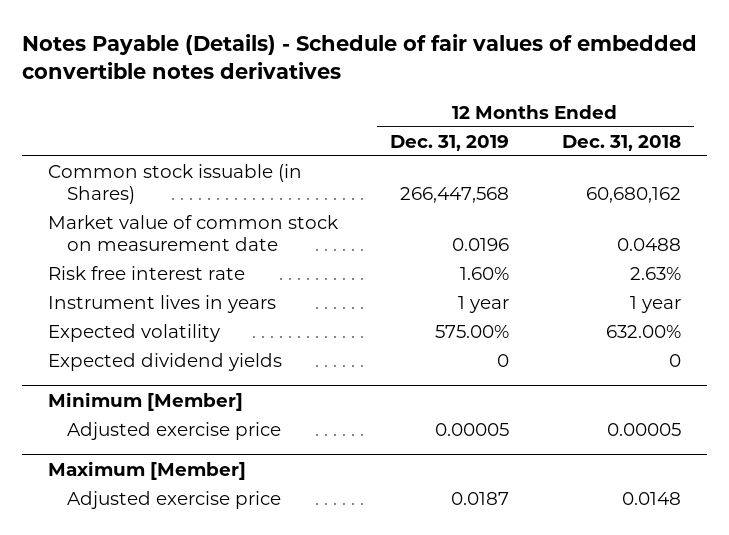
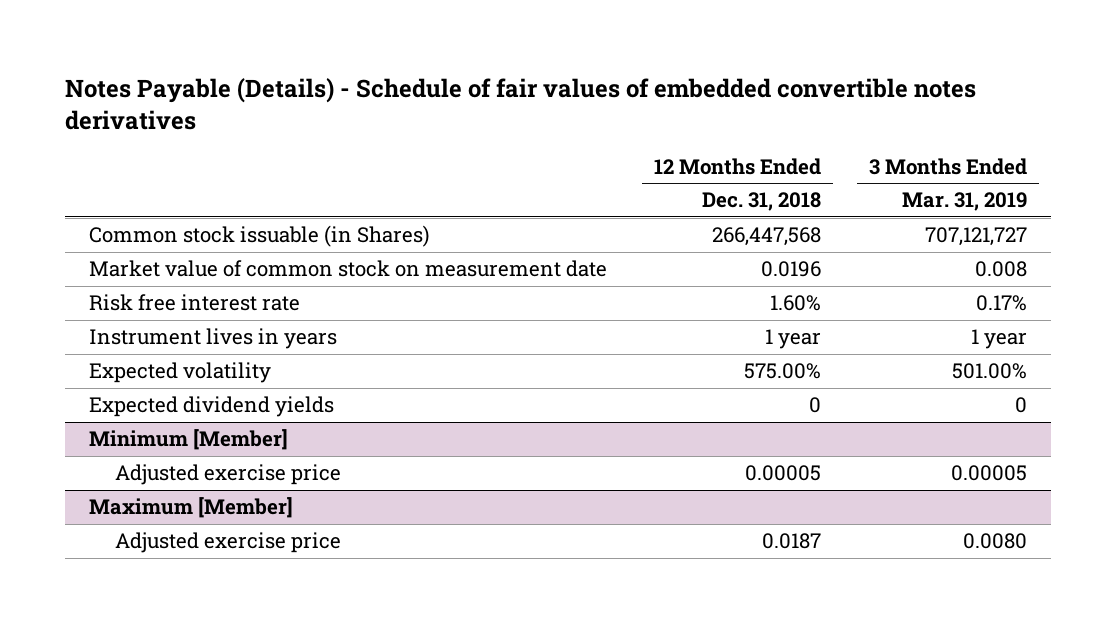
- | 12 Months Ended Dec. 31, 2019 | 12 Months Ended Dec. 31, 2018
+ | 12 Months Ended Dec. 31, 2018 | 3 Months Ended Mar. 31, 2019
- Common stock issuable (in Shares) | 266,447,568 | 60,680,162
- Market value of common stock on measurement date | 0.0196 | 0.0488
- Risk free interest rate | 1.60% | 2.63%
+ Common stock issuable (in Shares) | 266,447,568 | 707,121,727
+ Market value of common stock on measurement date | 0.0196 | 0.008
+ Risk free interest rate | 1.60% | 0.17%
- Expected volatility | 575.00% | 632.00%
+ Expected volatility | 575.00% | 501.00%
@ Maximum [Member]
- Adjusted exercise price | 0.0187 | 0.0148
+ Adjusted exercise price | 0.0187 | 0.0080

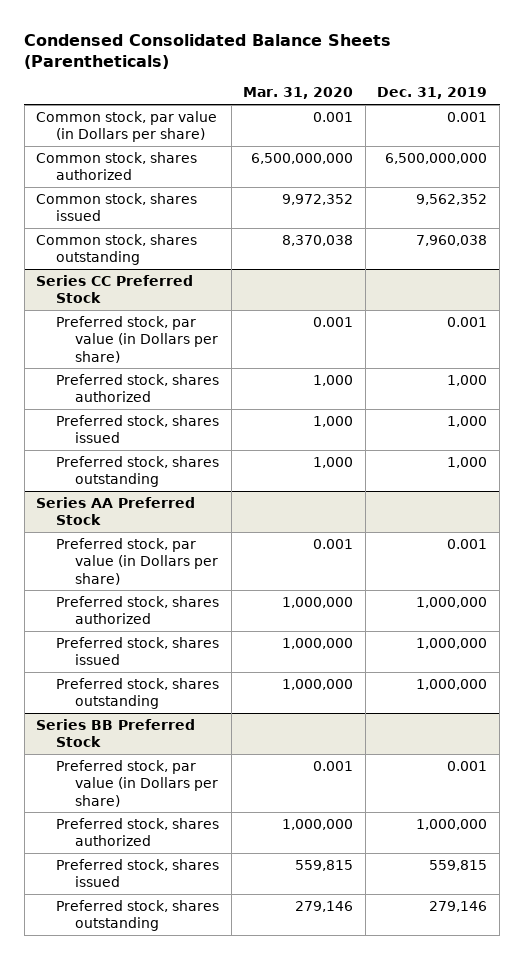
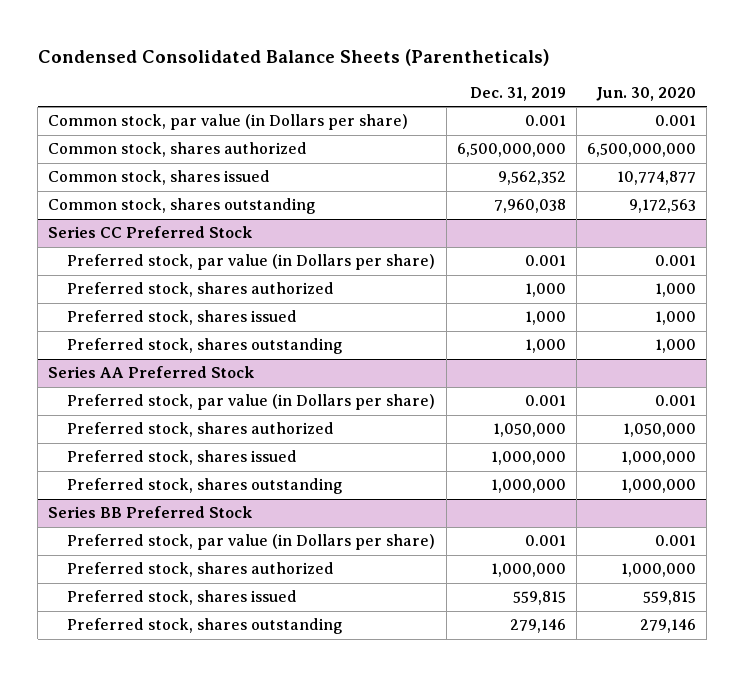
- | Mar. 31, 2020 | Dec. 31, 2019
+ | Dec. 31, 2019 | Jun. 30, 2020
@ Series AA Preferred Stock
- Preferred stock, shares authorized | 1,000,000 | 1,000,000
+ Preferred stock, shares authorized | 1,050,000 | 1,050,000

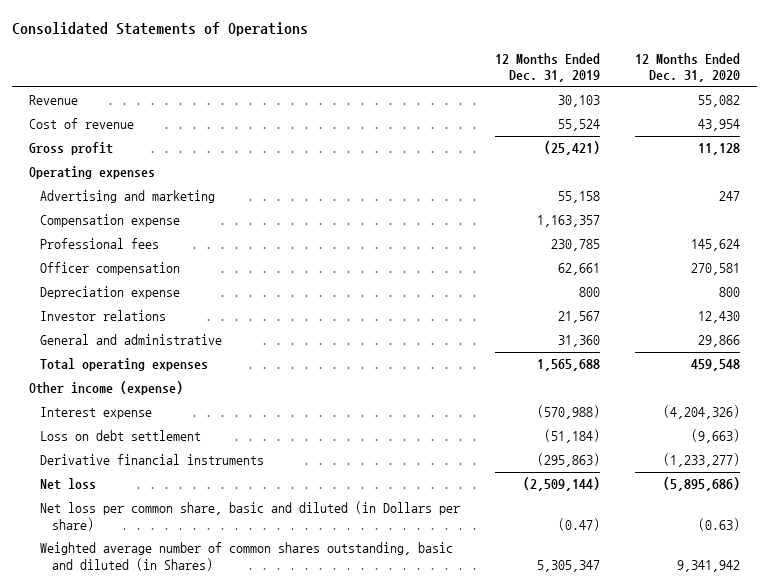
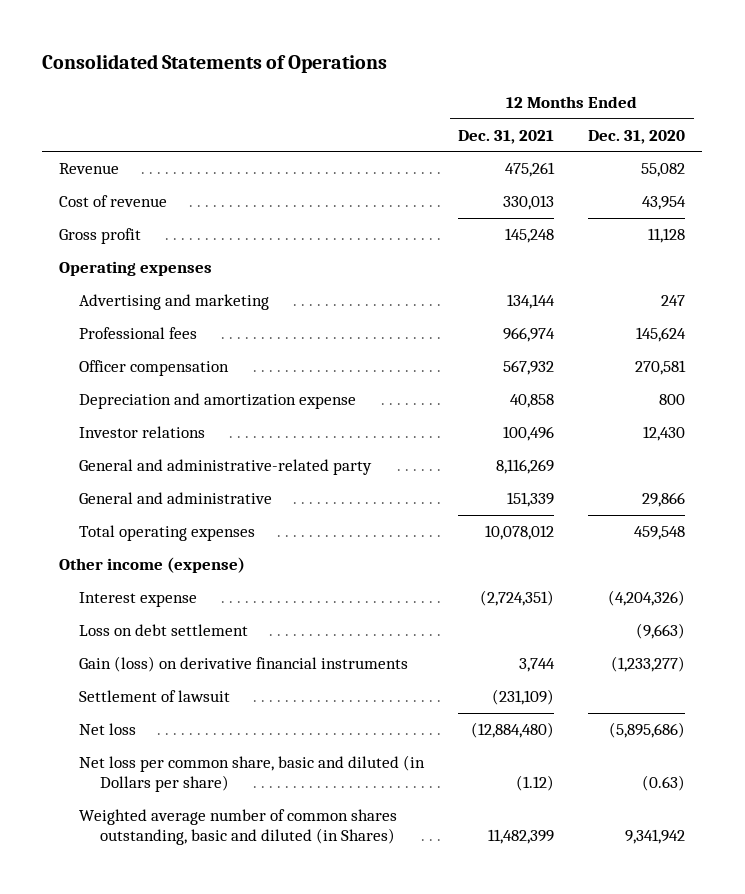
- | 12 Months Ended Dec. 31, 2019 | 12 Months Ended Dec. 31, 2020
+ | 12 Months Ended Dec. 31, 2021 | 12 Months Ended Dec. 31, 2020
- Compensation expense | 1,163,357 |
- Depreciation expense | 800 | 800
+ Depreciation and amortization expense | 40,858 | 800
+ General and administrative-related party | 8,116,269 |
- Derivative financial instruments | (295,863) | (1,233,277)
+ Gain (loss) on derivative financial instruments | 3,744 | (1,233,277)
+ Settlement of lawsuit | (231,109) |

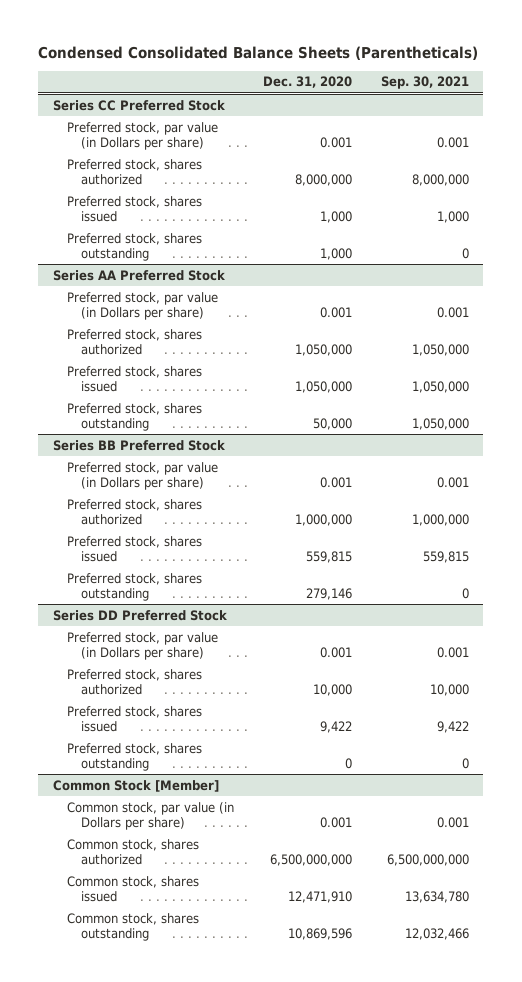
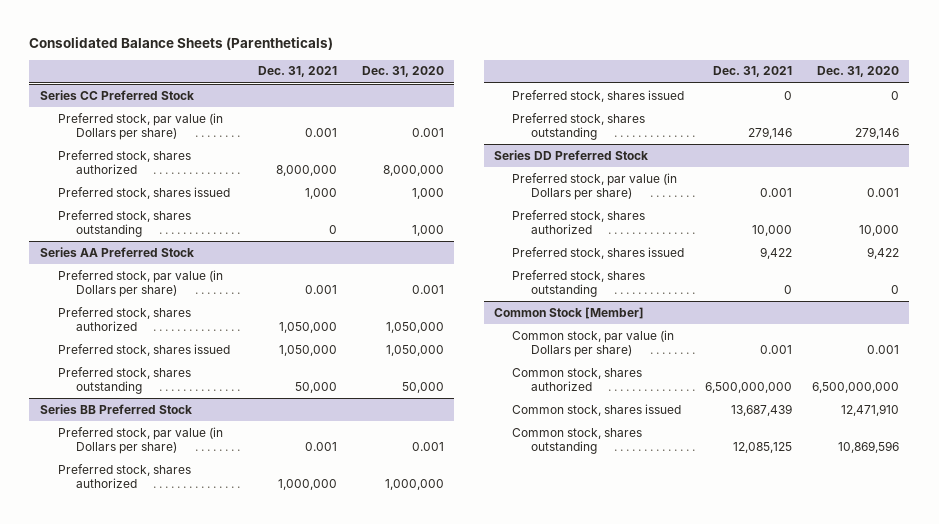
- Condensed Consolidated Balance Sheets (Parentheticals)
+ Consolidated Balance Sheets (Parentheticals)
- | Dec. 31, 2020 | Sep. 30, 2021
+ | Dec. 31, 2021 | Dec. 31, 2020
@ Series BB Preferred Stock
- Preferred stock, shares issued | 559,815 | 559,815
+ Preferred stock, shares issued | 0 | 0

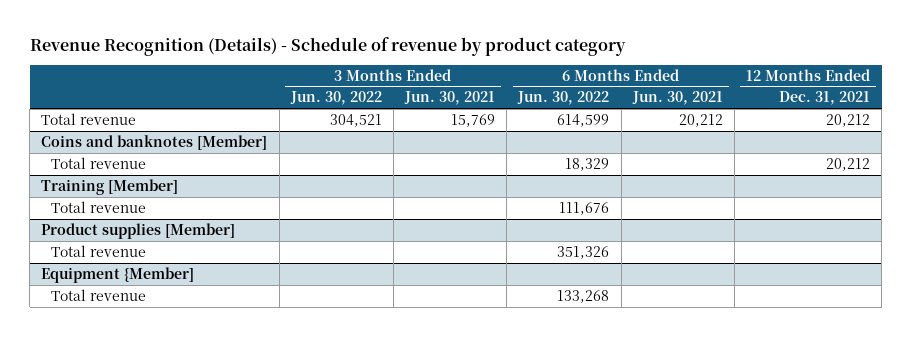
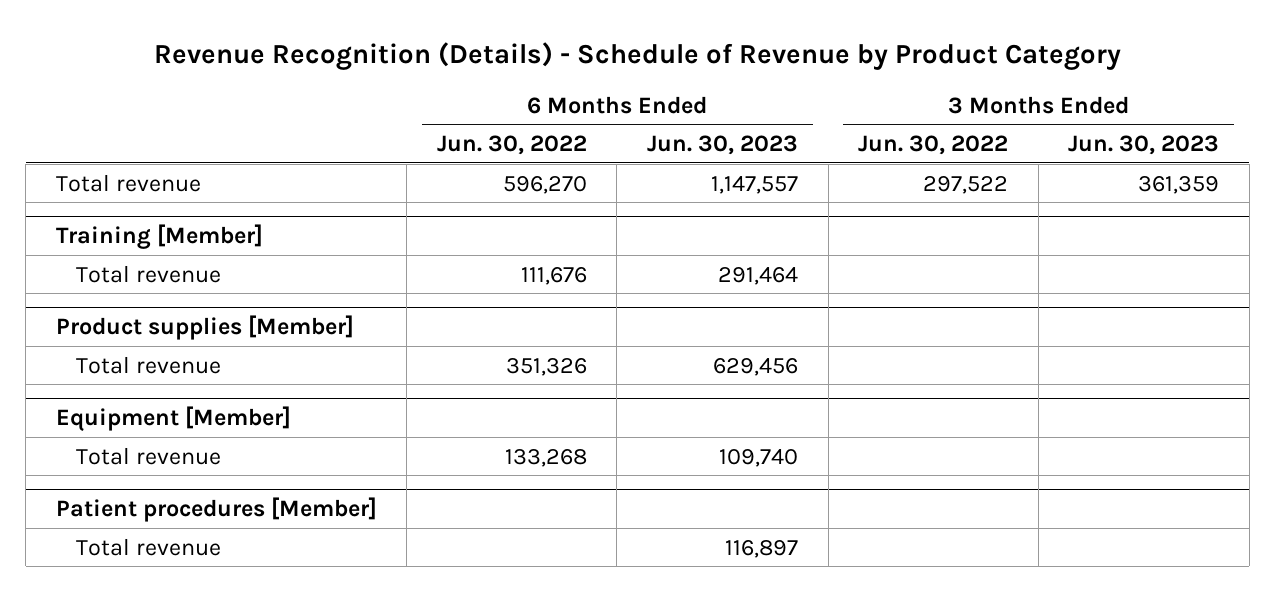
- Revenue Recognition (Details) - Schedule of revenue by product category
+ Revenue Recognition (Details) - Schedule of Revenue by Product Category
- | 3 Months Ended Jun. 30, 2022 | 3 Months Ended Jun. 30, 2021 | 6 Months Ended Jun. 30, 2022 | 6 Months Ended Jun. 30, 2021 | 12 Months Ended Dec. 31, 2021
+ | 6 Months Ended Jun. 30, 2022 | 6 Months Ended Jun. 30, 2023 | 3 Months Ended Jun. 30, 2022 | 3 Months Ended Jun. 30, 2023
- Total revenue | 304,521 | 15,769 | 614,599 | 20,212 | 20,212
- Coins and banknotes [Member]
- Total revenue | | | 18,329 | | 20,212
+ Total revenue | 596,270 | 1,147,557 | 297,522 | 361,359
- Equipment {Member]
+ Equipment [Member]
+ Patient procedures [Member]
+ Total revenue | | 116,897 | |

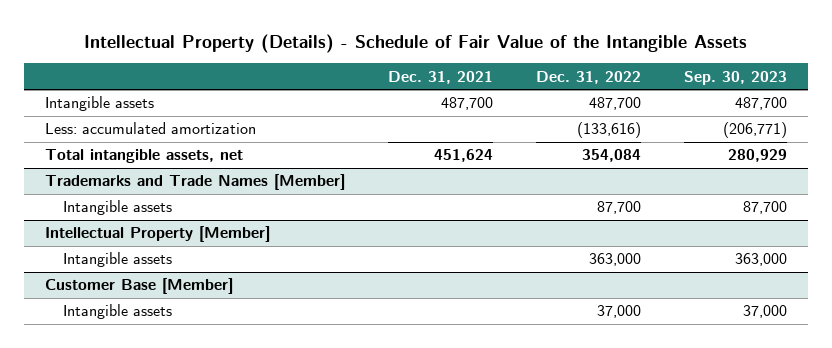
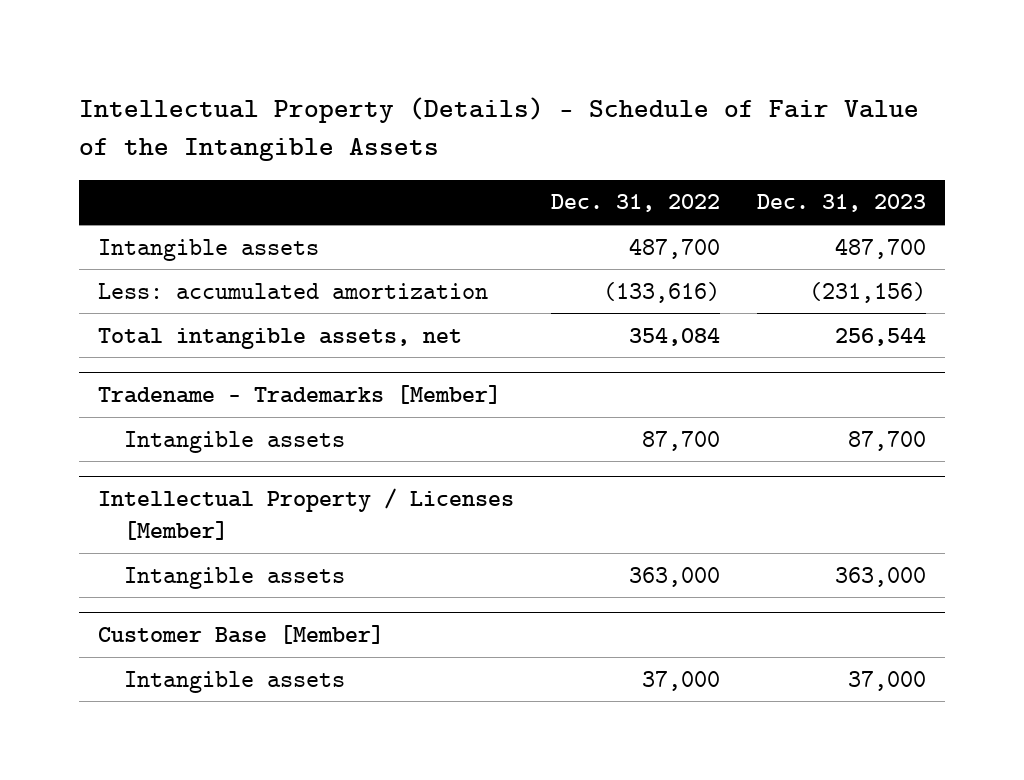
- | Dec. 31, 2021 | Dec. 31, 2022 | Sep. 30, 2023
+ | Dec. 31, 2022 | Dec. 31, 2023
- Trademarks and Trade Names [Member]
+ Tradename - Trademarks [Member]
- Intellectual Property [Member]
+ Intellectual Property / Licenses [Member]

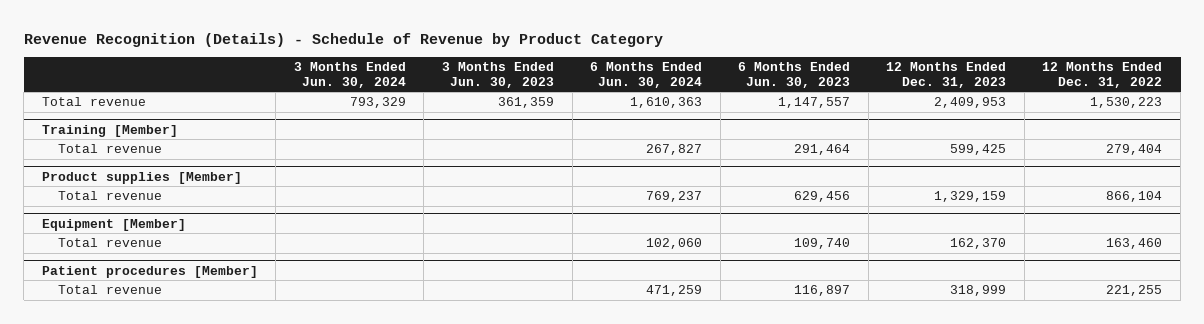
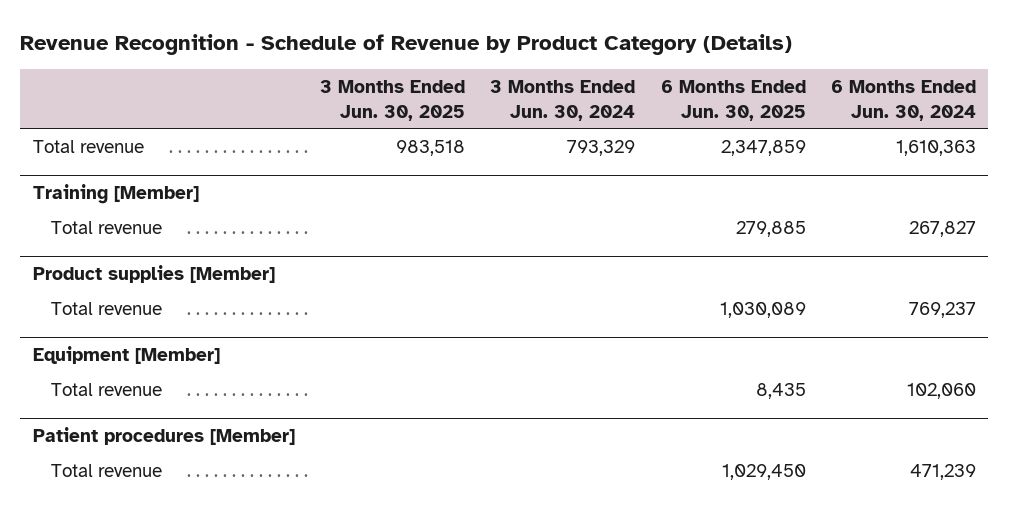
- Revenue Recognition (Details) - Schedule of Revenue by Product Category
+ Revenue Recognition - Schedule of Revenue by Product Category (Details)
- | 3 Months Ended Jun. 30, 2024 | 3 Months Ended Jun. 30, 2023 | 6 Months Ended Jun. 30, 2024 | 6 Months Ended Jun. 30, 2023 | 12 Months Ended Dec. 31, 2023 | 12 Months Ended Dec. 31, 2022
+ | 3 Months Ended Jun. 30, 2025 | 3 Months Ended Jun. 30, 2024 | 6 Months Ended Jun. 30, 2025 | 6 Months Ended Jun. 30, 2024
@ Patient procedures [Member]
- Total revenue | | | 471,259 | 116,897 | 318,999 | 221,255
+ Total revenue | | | 1,029,450 | 471,239

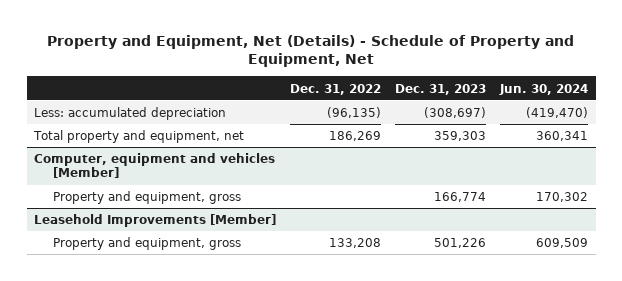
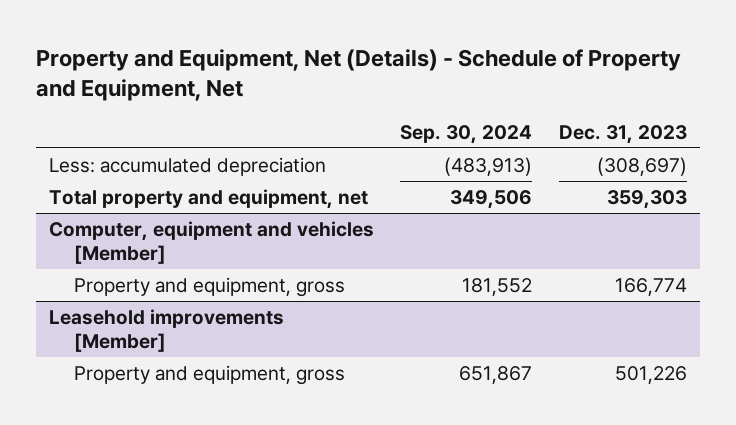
- | Dec. 31, 2022 | Dec. 31, 2023 | Jun. 30, 2024
+ | Sep. 30, 2024 | Dec. 31, 2023
- Leasehold Improvements [Member]
+ Leasehold improvements [Member]

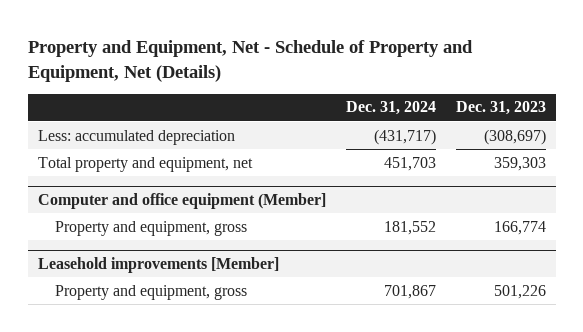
- Property and Equipment, Net (Details) - Schedule of Property and Equipment, Net
+ Property and Equipment, Net - Schedule of Property and Equipment, Net (Details)
- | Sep. 30, 2024 | Dec. 31, 2023
+ | Dec. 31, 2024 | Dec. 31, 2023
- Computer, equipment and vehicles [Member]
+ Computer and office equipment (Member]

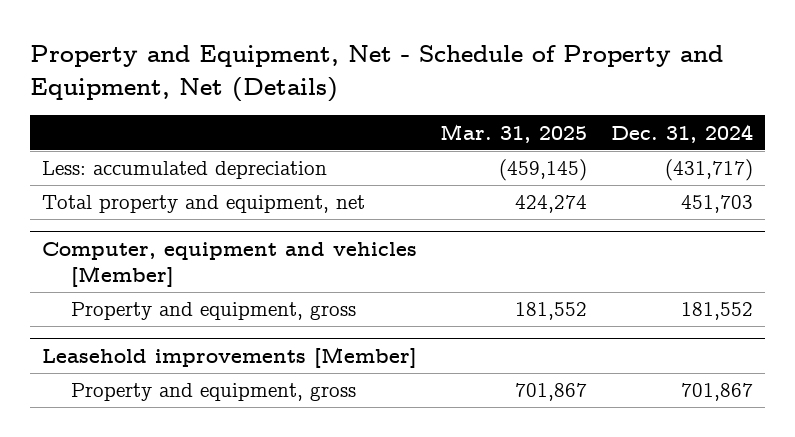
- | Dec. 31, 2024 | Dec. 31, 2023
+ | Mar. 31, 2025 | Dec. 31, 2024
- Computer and office equipment (Member]
+ Computer, equipment and vehicles [Member]

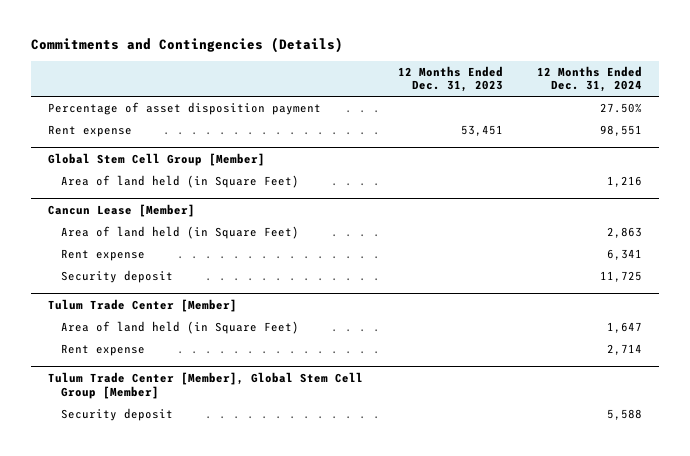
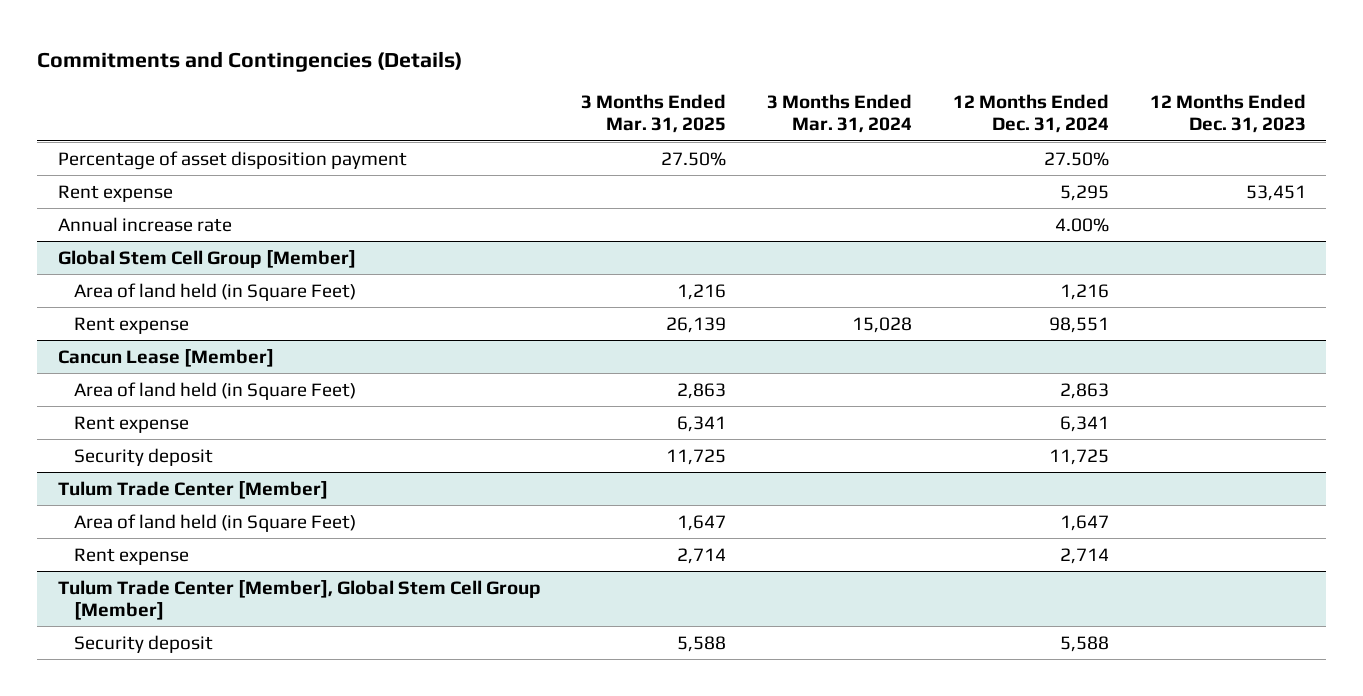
- | 12 Months Ended Dec. 31, 2023 | 12 Months Ended Dec. 31, 2024
+ | 3 Months Ended Mar. 31, 2025 | 3 Months Ended Mar. 31, 2024 | 12 Months Ended Dec. 31, 2024 | 12 Months Ended Dec. 31, 2023
- Rent expense | 53,451 | 98,551
+ Rent expense | | | 5,295 | 53,451
+ Annual increase rate | | | 4.00% |
@ Global Stem Cell Group [Member]
+ Rent expense | 26,139 | 15,028 | 98,551 |

